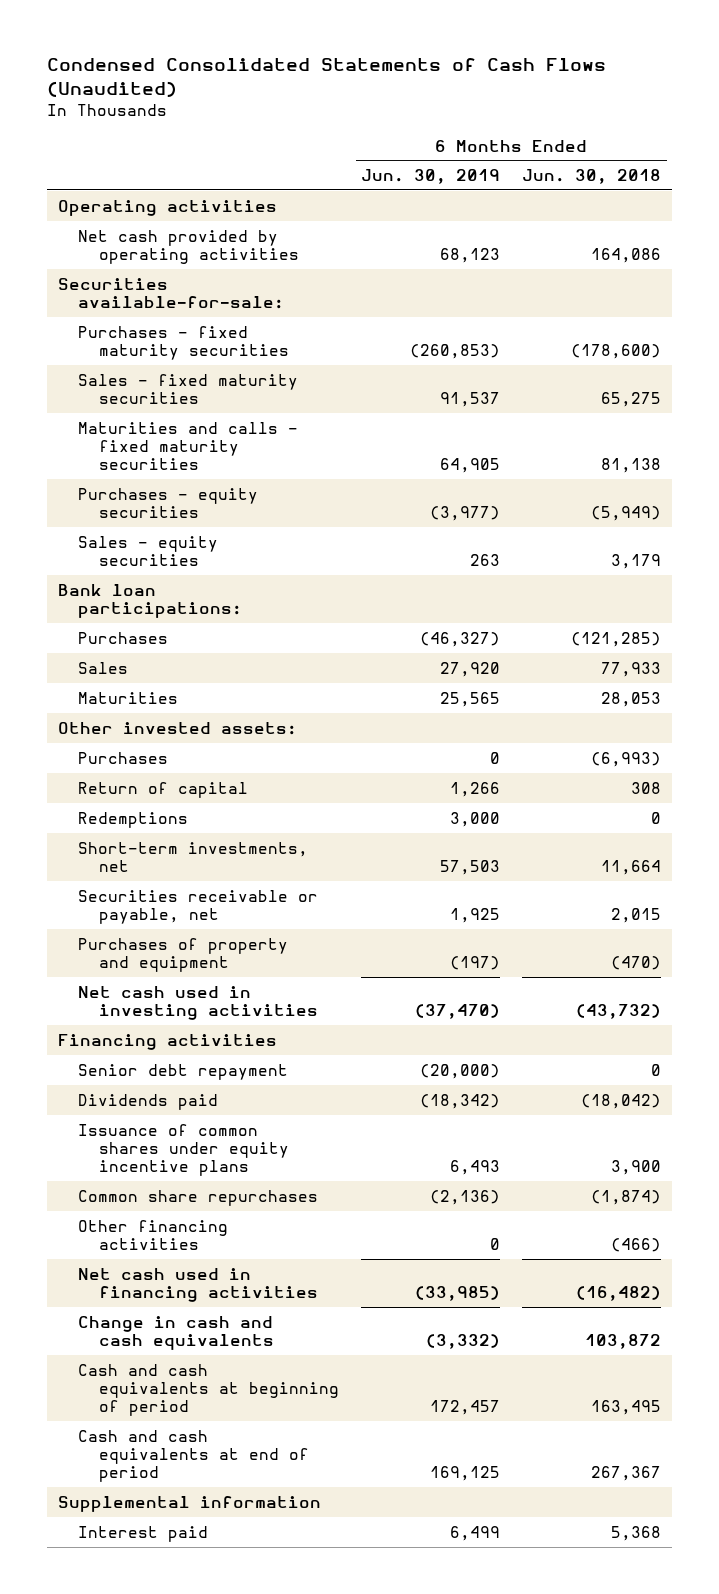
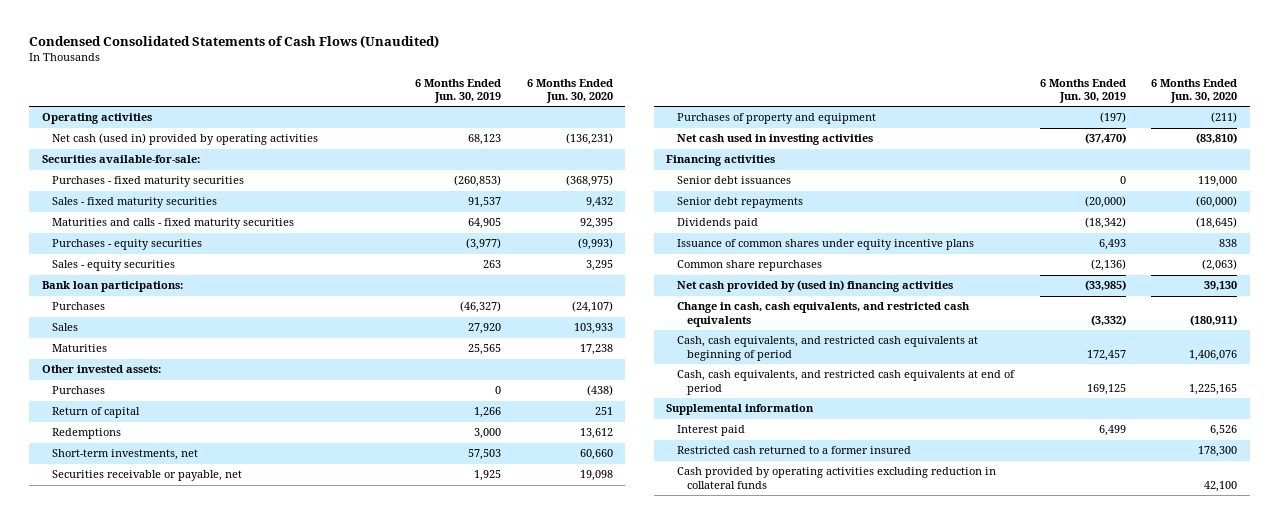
- | 6 Months Ended Jun. 30, 2019 | 6 Months Ended Jun. 30, 2018
+ | 6 Months Ended Jun. 30, 2019 | 6 Months Ended Jun. 30, 2020
- Net cash provided by operating activities | 68,123 | 164,086
+ Net cash (used in) provided by operating activities | 68,123 | (136,231)
- Senior debt repayment | (20,000) | 0
+ Senior debt issuances | 0 | 119,000
+ Senior debt repayments | (20,000) | (60,000)
- Other financing activities | 0 | (466)
- Net cash used in financing activities | (33,985) | (16,482)
- Change in cash and cash equivalents | (3,332) | 103,872
- Cash and cash equivalents at beginning of period | 172,457 | 163,495
- Cash and cash equivalents at end of period | 169,125 | 267,367
+ Net cash provided by (used in) financing activities | (33,985) | 39,130
+ Change in cash, cash equivalents, and restricted cash equivalents | (3,332) | (180,911)
+ Cash, cash equivalents, and restricted cash equivalents at beginning of period | 172,457 | 1,406,076
+ Cash, cash equivalents, and restricted cash equivalents at end of period | 169,125 | 1,225,165
+ Restricted cash returned to a former insured | | 178,300
+ Cash provided by operating activities excluding reduction in collateral funds | | 42,100

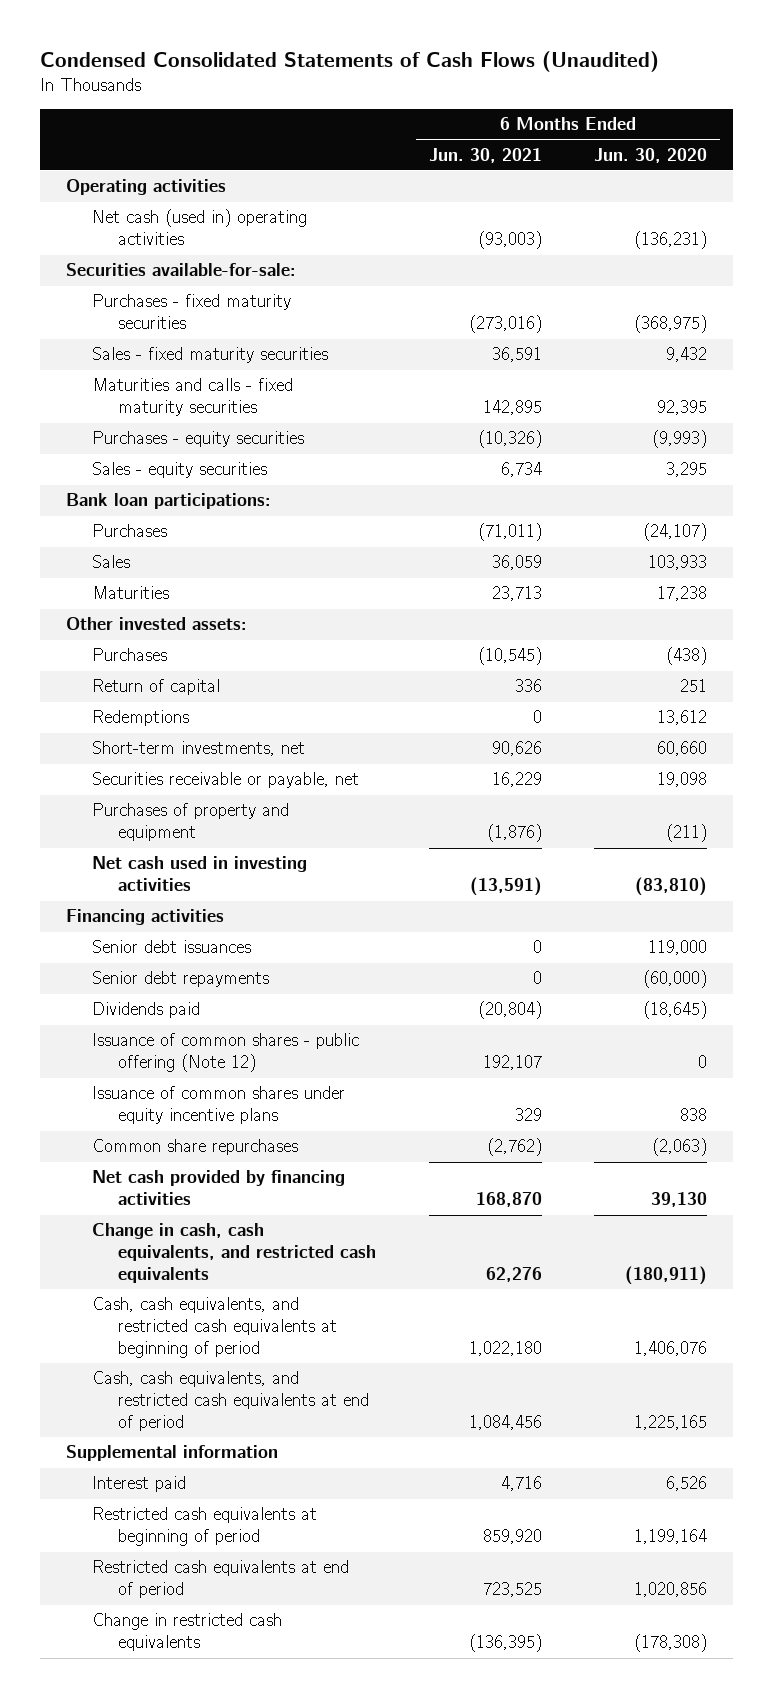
- | 6 Months Ended Jun. 30, 2019 | 6 Months Ended Jun. 30, 2020
+ | 6 Months Ended Jun. 30, 2021 | 6 Months Ended Jun. 30, 2020
- Net cash (used in) provided by operating activities | 68,123 | (136,231)
+ Net cash (used in) operating activities | (93,003) | (136,231)
+ Issuance of common shares - public offering (Note 12) | 192,107 | 0
- Net cash provided by (used in) financing activities | (33,985) | 39,130
+ Net cash provided by financing activities | 168,870 | 39,130
- Restricted cash returned to a former insured | | 178,300
- Cash provided by operating activities excluding reduction in collateral funds | | 42,100
+ Restricted cash equivalents at beginning of period | 859,920 | 1,199,164
+ Restricted cash equivalents at end of period | 723,525 | 1,020,856
+ Change in restricted cash equivalents | (136,395) | (178,308)

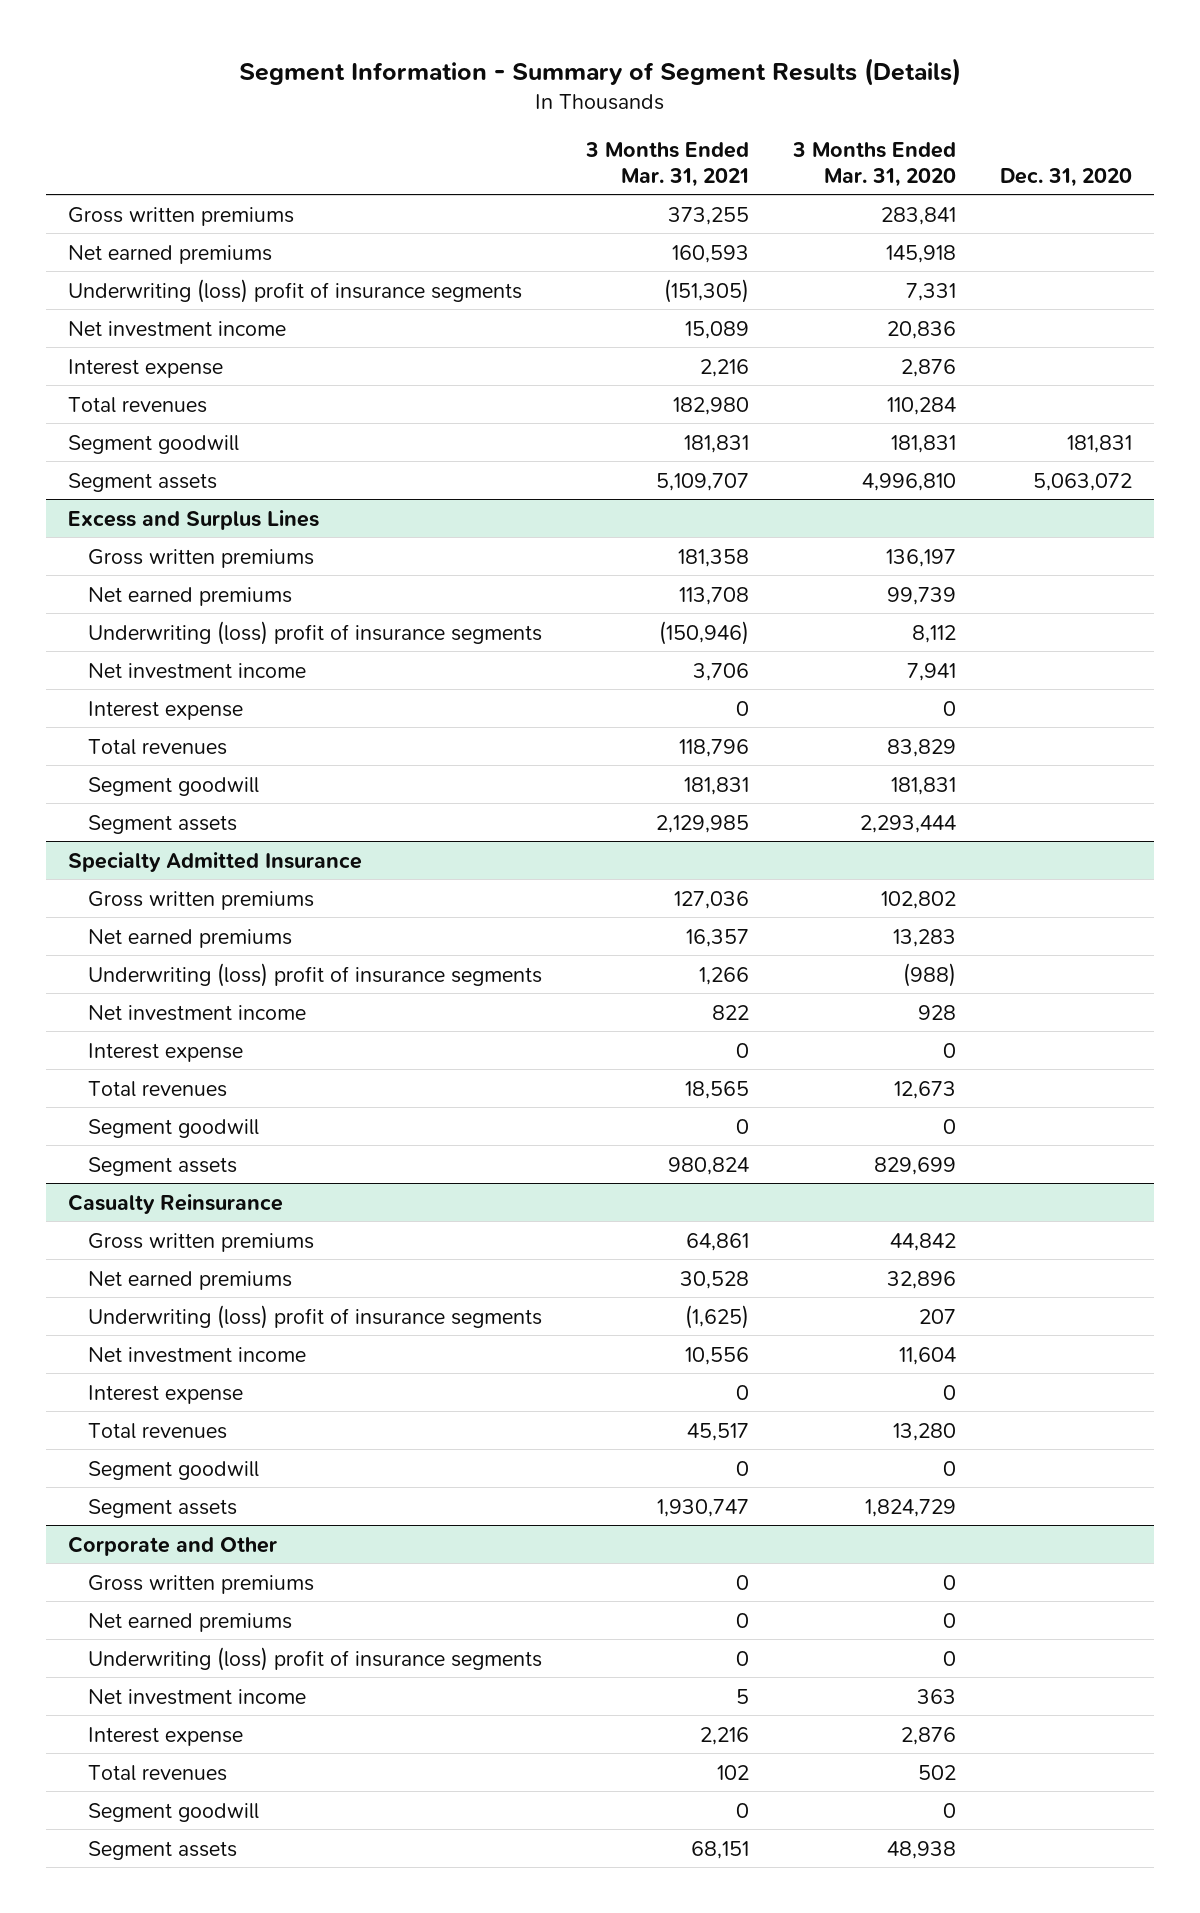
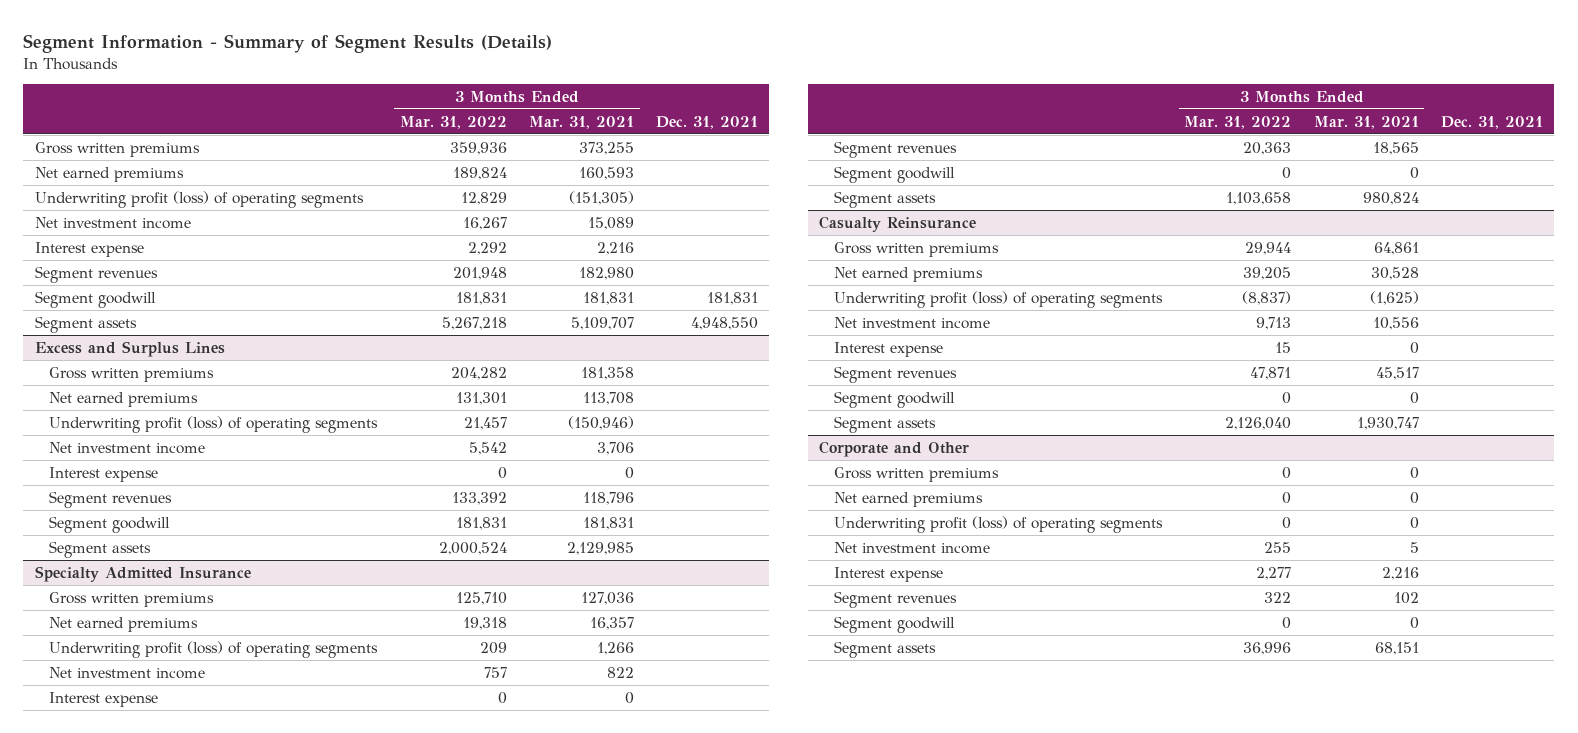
- | 3 Months Ended Mar. 31, 2021 | 3 Months Ended Mar. 31, 2020 | Dec. 31, 2020
+ | 3 Months Ended Mar. 31, 2022 | 3 Months Ended Mar. 31, 2021 | Dec. 31, 2021
- Underwriting (loss) profit of insurance segments | (151,305) | 7,331 |
+ Underwriting profit (loss) of operating segments | 12,829 | (151,305) |
- Total revenues | 182,980 | 110,284 |
+ Segment revenues | 201,948 | 182,980 |
@ Excess and Surplus Lines
- Underwriting (loss) profit of insurance segments | (150,946) | 8,112 |
+ Underwriting profit (loss) of operating segments | 21,457 | (150,946) |
- Total revenues | 118,796 | 83,829 |
+ Segment revenues | 133,392 | 118,796 |
@ Specialty Admitted Insurance
- Underwriting (loss) profit of insurance segments | 1,266 | (988) |
+ Underwriting profit (loss) of operating segments | 209 | 1,266 |
- Total revenues | 18,565 | 12,673 |
+ Segment revenues | 20,363 | 18,565 |
@ Casualty Reinsurance
- Underwriting (loss) profit of insurance segments | (1,625) | 207 |
+ Underwriting profit (loss) of operating segments | (8,837) | (1,625) |
- Total revenues | 45,517 | 13,280 |
+ Segment revenues | 47,871 | 45,517 |
@ Corporate and Other
- Underwriting (loss) profit of insurance segments | 0 | 0 |
+ Underwriting profit (loss) of operating segments | 0 | 0 |
- Total revenues | 102 | 502 |
+ Segment revenues | 322 | 102 |

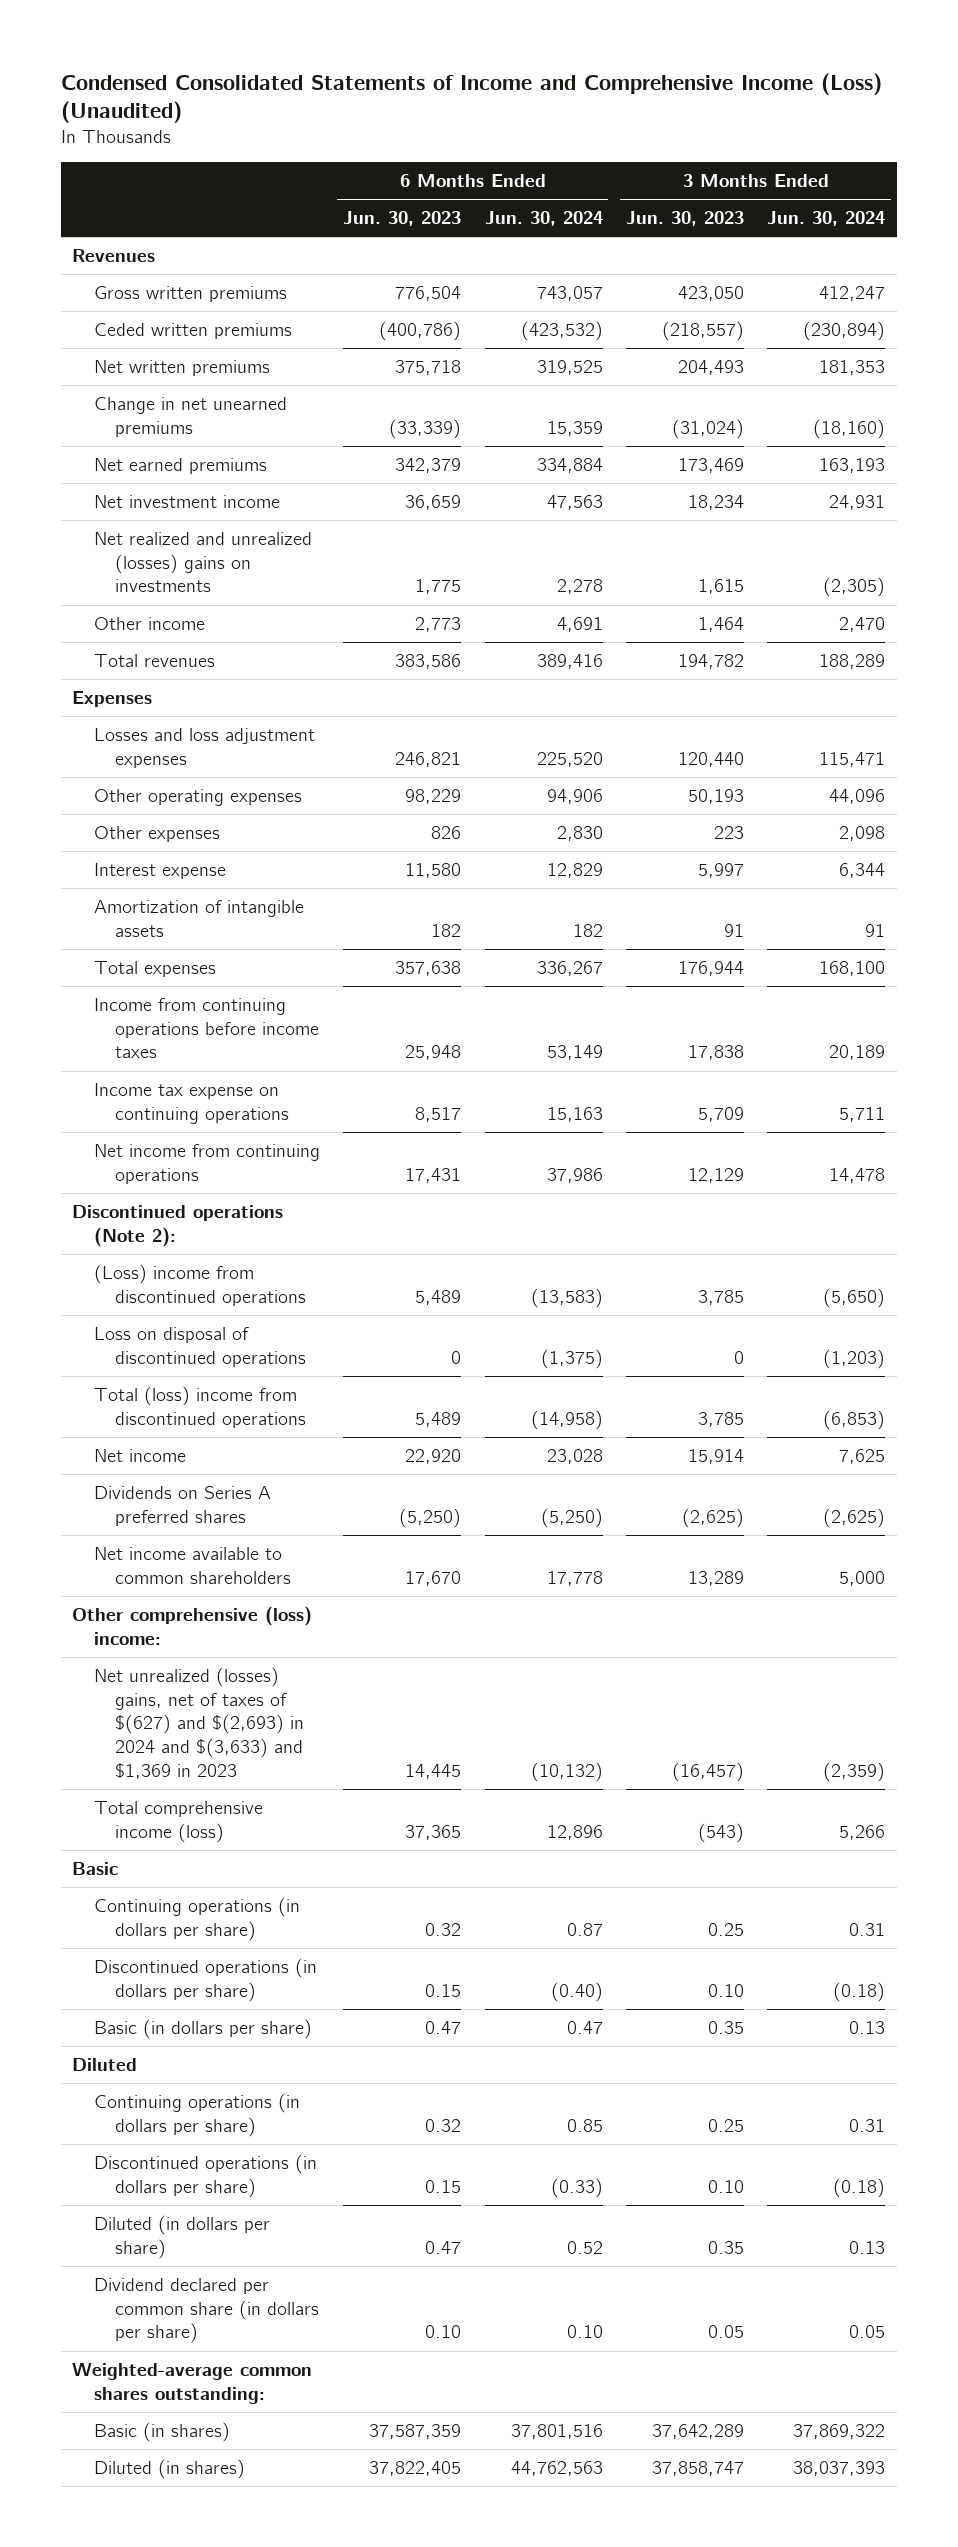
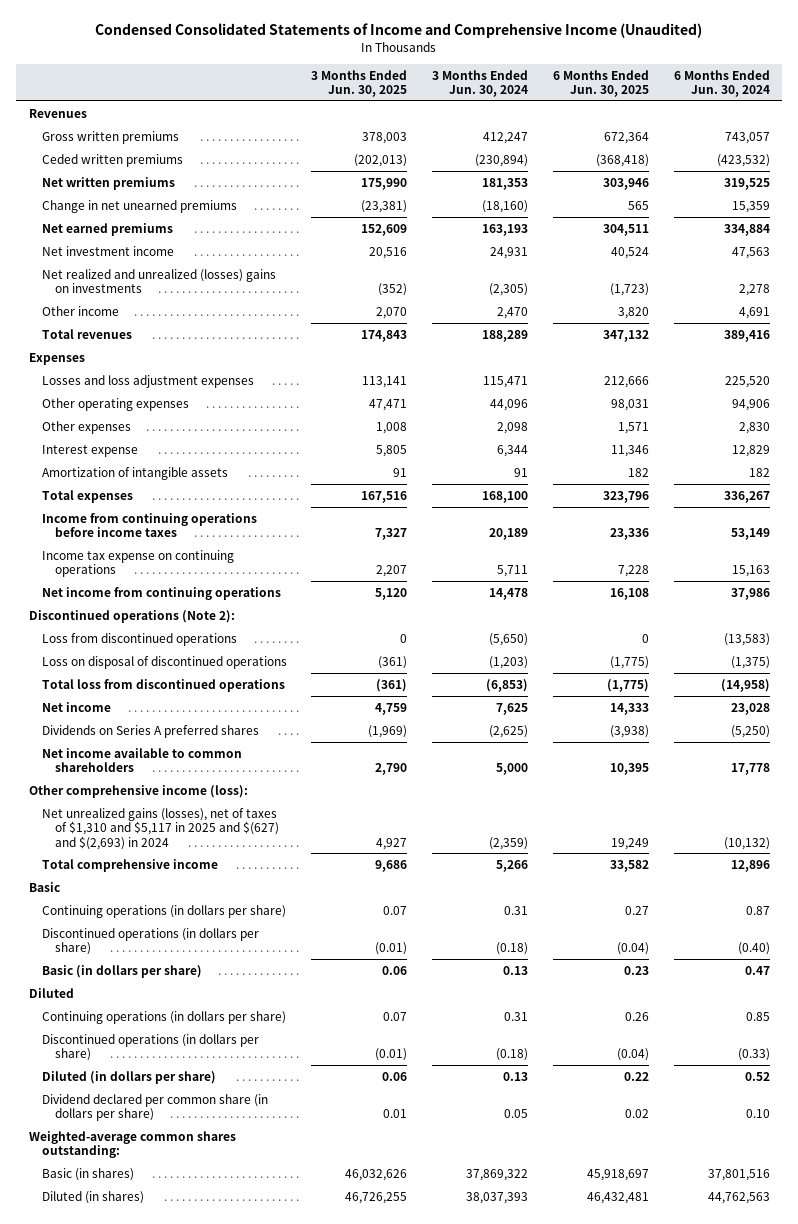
- Condensed Consolidated Statements of Income and Comprehensive Income (Loss) (Unaudited)
+ Condensed Consolidated Statements of Income and Comprehensive Income (Unaudited)
- | 6 Months Ended Jun. 30, 2023 | 6 Months Ended Jun. 30, 2024 | 3 Months Ended Jun. 30, 2023 | 3 Months Ended Jun. 30, 2024
+ | 3 Months Ended Jun. 30, 2025 | 3 Months Ended Jun. 30, 2024 | 6 Months Ended Jun. 30, 2025 | 6 Months Ended Jun. 30, 2024
- (Loss) income from discontinued operations | 5,489 | (13,583) | 3,785 | (5,650)
+ Loss from discontinued operations | 0 | (5,650) | 0 | (13,583)
- Total (loss) income from discontinued operations | 5,489 | (14,958) | 3,785 | (6,853)
+ Total loss from discontinued operations | (361) | (6,853) | (1,775) | (14,958)
- Other comprehensive (loss) income:
- Net unrealized (losses) gains, net of taxes of $(627) and $(2,693) in 2024 and $(3,633) and $1,369 in 2023 | 14,445 | (10,132) | (16,457) | (2,359)
- Total comprehensive income (loss) | 37,365 | 12,896 | (543) | 5,266
+ Other comprehensive income (loss):
+ Net unrealized gains (losses), net of taxes of $1,310 and $5,117 in 2025 and $(627) and $(2,693) in 2024 | 4,927 | (2,359) | 19,249 | (10,132)
+ Total comprehensive income | 9,686 | 5,266 | 33,582 | 12,896

